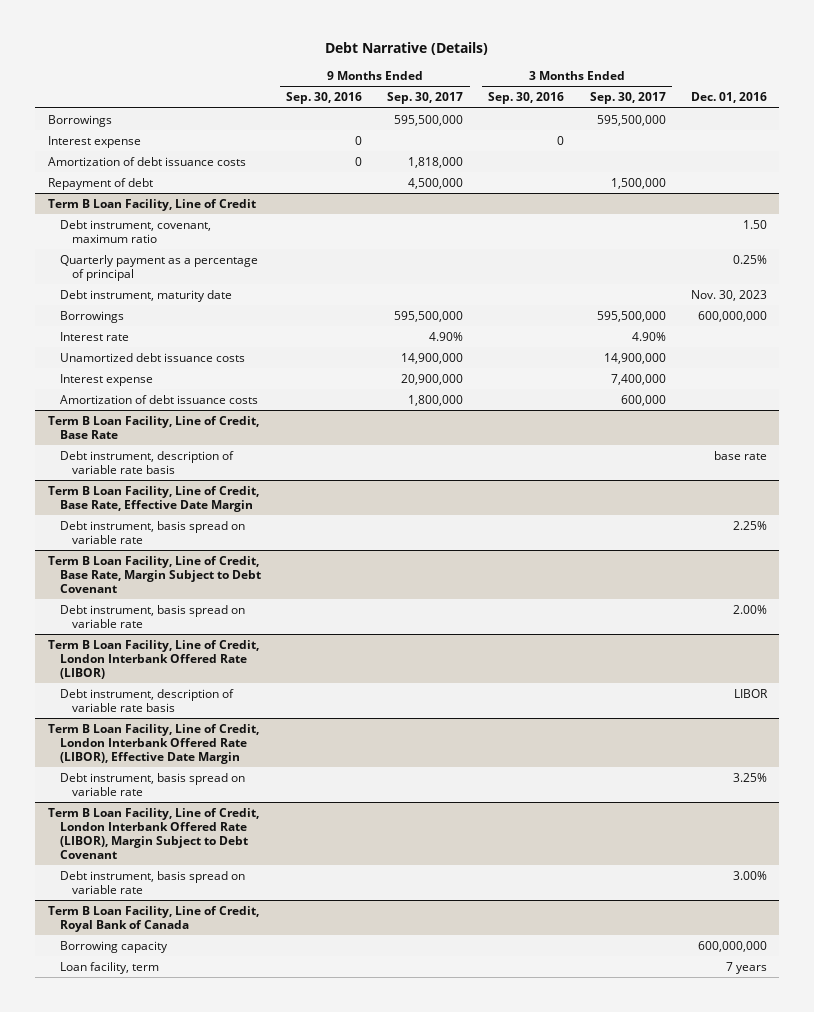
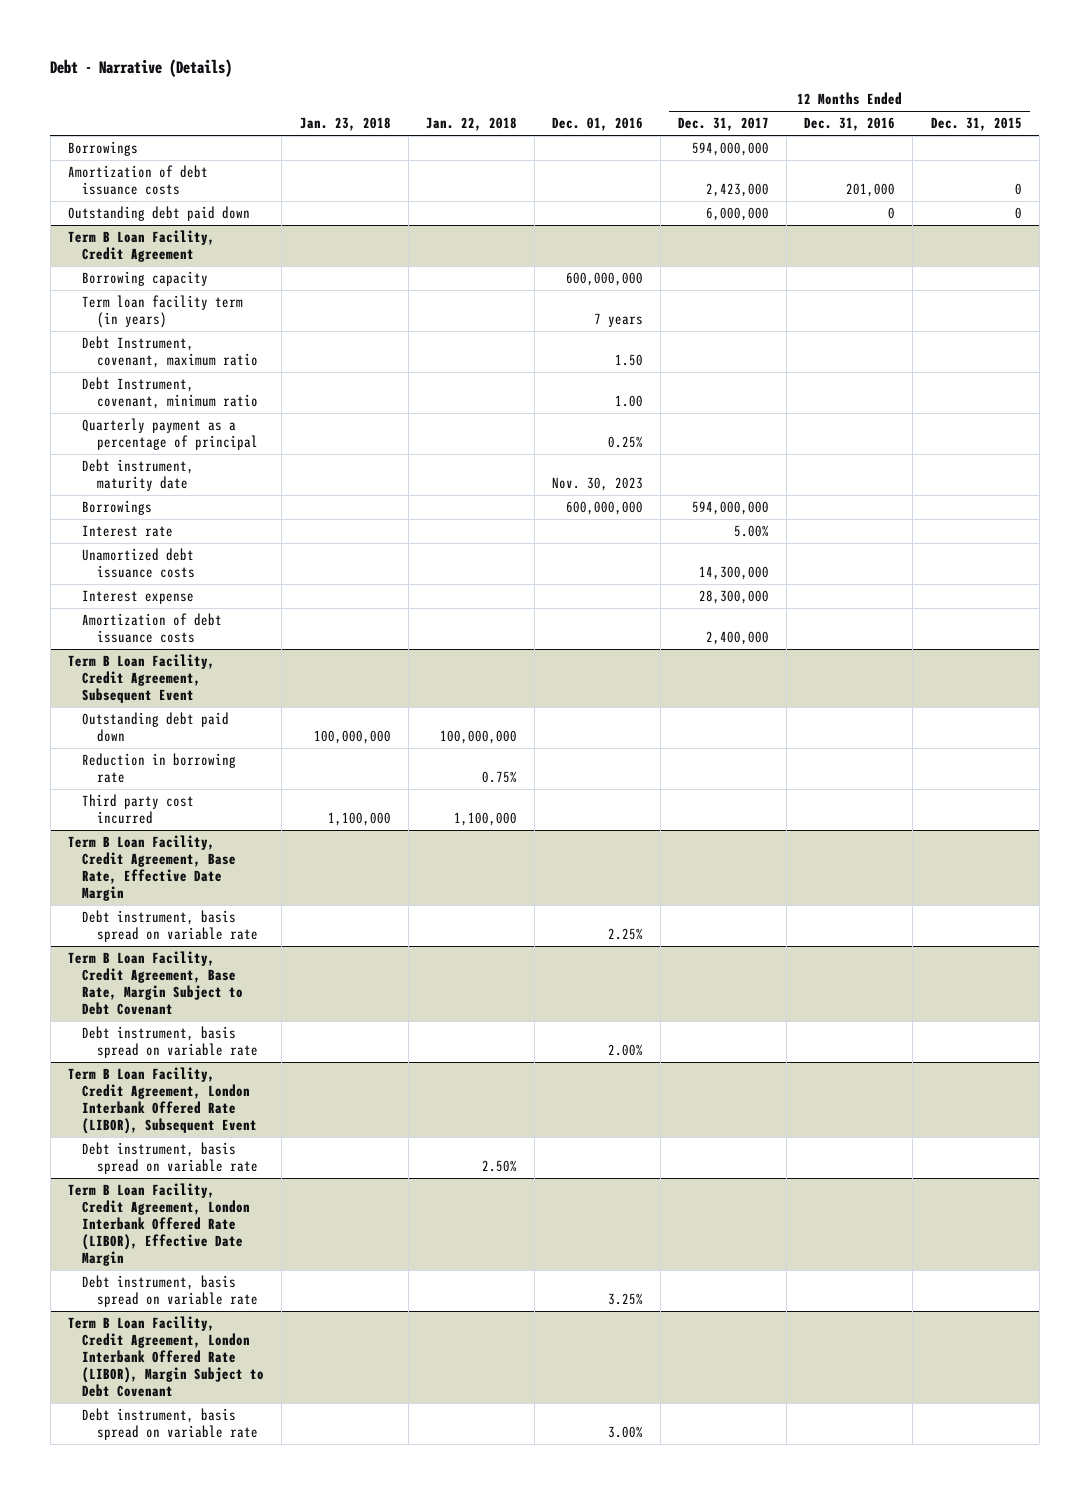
- Debt Narrative (Details)
+ Debt - Narrative (Details)
- | 9 Months Ended Sep. 30, 2016 | 9 Months Ended Sep. 30, 2017 | 3 Months Ended Sep. 30, 2016 | 3 Months Ended Sep. 30, 2017 | Dec. 01, 2016
+ | Jan. 23, 2018 | Jan. 22, 2018 | Dec. 01, 2016 | 12 Months Ended Dec. 31, 2017 | 12 Months Ended Dec. 31, 2016 | 12 Months Ended Dec. 31, 2015
- Interest expense | 0 | | 0 | |
- Repayment of debt | | 4,500,000 | | 1,500,000 |
- Term B Loan Facility, Line of Credit
- Debt instrument, covenant, maximum ratio | | | | | 1.50
+ Outstanding debt paid down | | | | 6,000,000 | 0 | 0
+ Term B Loan Facility, Credit Agreement
+ Borrowing capacity | | | 600,000,000 | | |
+ Term loan facility term (in years) | | | 7 years | | |
+ Debt Instrument, covenant, maximum ratio | | | 1.50 | | |
+ Debt Instrument, covenant, minimum ratio | | | 1.00 | | |
- Term B Loan Facility, Line of Credit, Base Rate
- Debt instrument, description of variable rate basis | | | | | base rate
- Term B Loan Facility, Line of Credit, Base Rate, Effective Date Margin
+ Term B Loan Facility, Credit Agreement, Subsequent Event
+ Outstanding debt paid down | 100,000,000 | 100,000,000 | | | |
+ Reduction in borrowing rate | | 0.75% | | | |
+ Third party cost incurred | 1,100,000 | 1,100,000 | | | |
+ Term B Loan Facility, Credit Agreement, Base Rate, Effective Date Margin
- Term B Loan Facility, Line of Credit, Base Rate, Margin Subject to Debt Covenant
+ Term B Loan Facility, Credit Agreement, Base Rate, Margin Subject to Debt Covenant
- Term B Loan Facility, Line of Credit, London Interbank Offered Rate (LIBOR)
- Debt instrument, description of variable rate basis | | | | | LIBOR
- Term B Loan Facility, Line of Credit, London Interbank Offered Rate (LIBOR), Effective Date Margin
+ Term B Loan Facility, Credit Agreement, London Interbank Offered Rate (LIBOR), Subsequent Event
+ Debt instrument, basis spread on variable rate | | 2.50% | | | |
+ Term B Loan Facility, Credit Agreement, London Interbank Offered Rate (LIBOR), Effective Date Margin
- Term B Loan Facility, Line of Credit, London Interbank Offered Rate (LIBOR), Margin Subject to Debt Covenant
+ Term B Loan Facility, Credit Agreement, London Interbank Offered Rate (LIBOR), Margin Subject to Debt Covenant
- Term B Loan Facility, Line of Credit, Royal Bank of Canada
- Borrowing capacity | | | | | 600,000,000
- Loan facility, term | | | | | 7 years

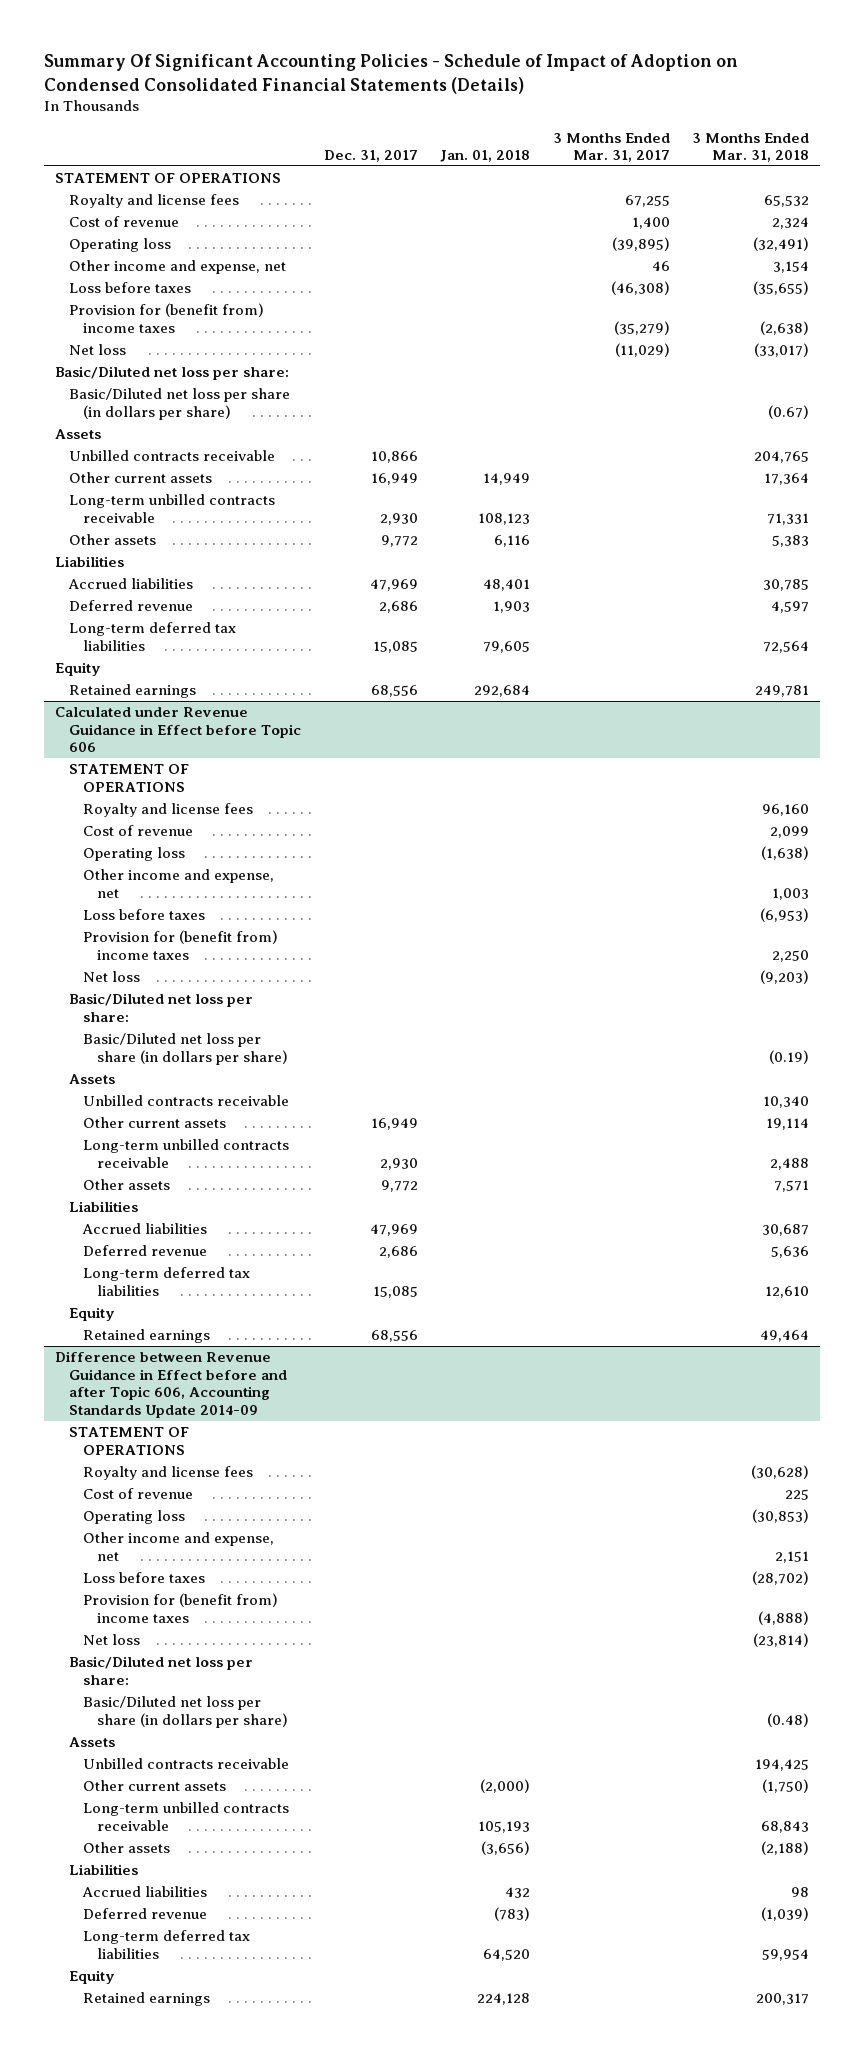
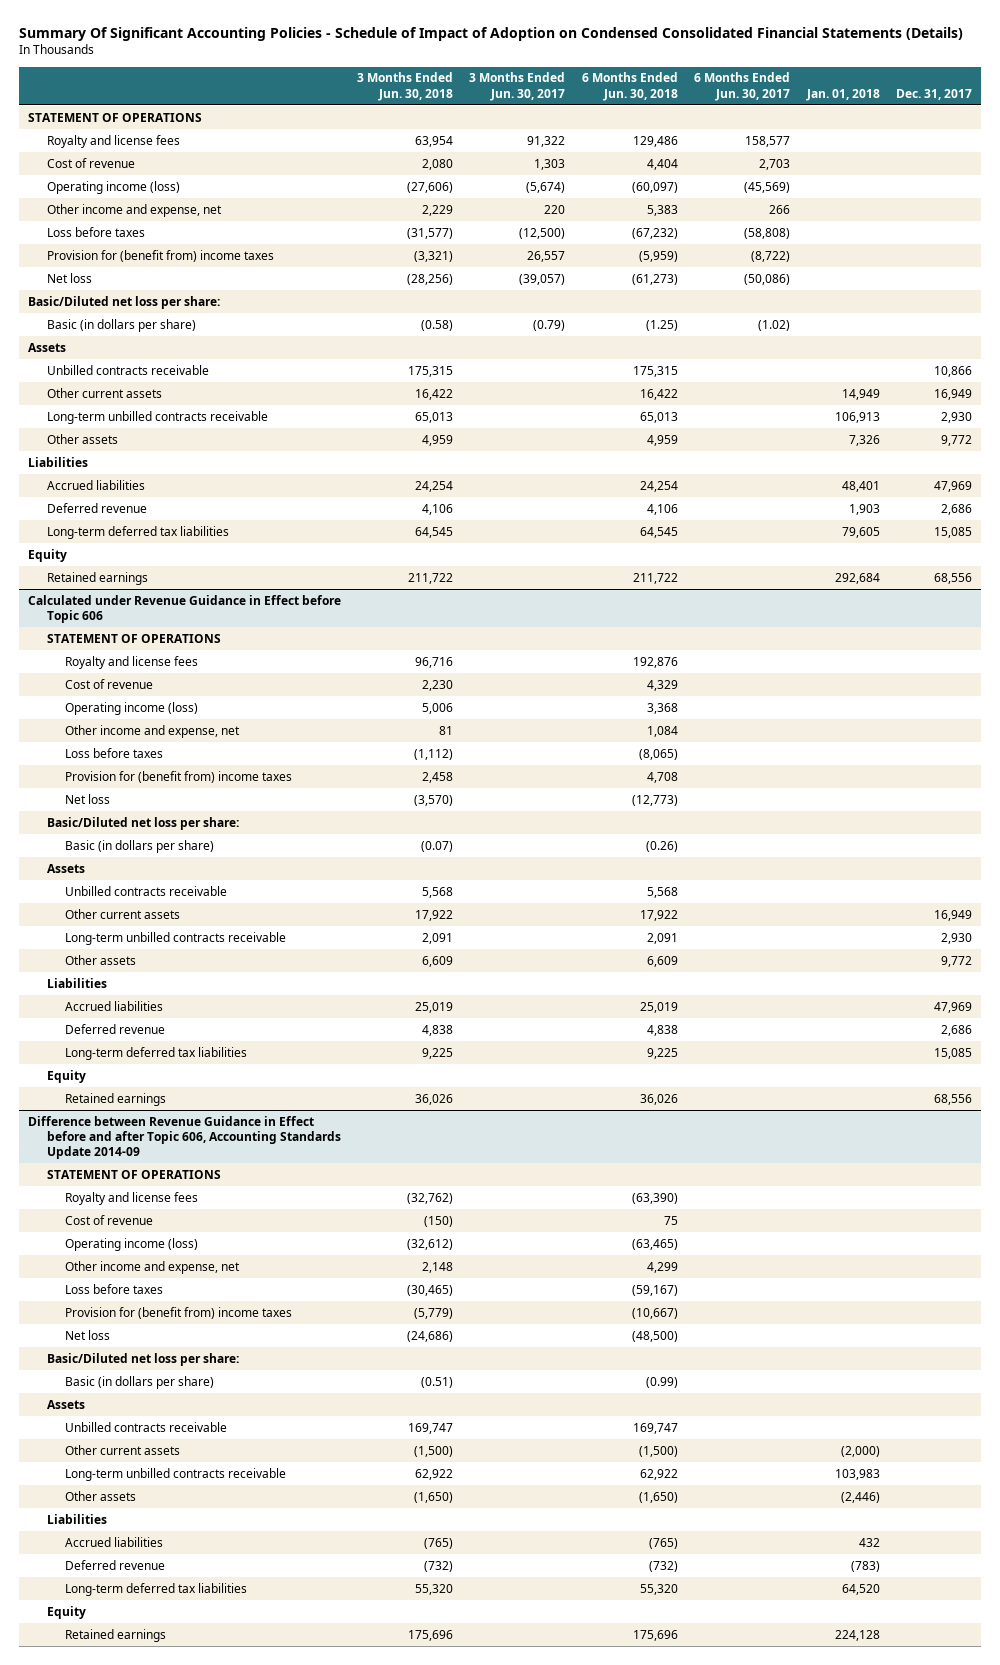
- | Dec. 31, 2017 | Jan. 01, 2018 | 3 Months Ended Mar. 31, 2017 | 3 Months Ended Mar. 31, 2018
+ | 3 Months Ended Jun. 30, 2018 | 3 Months Ended Jun. 30, 2017 | 6 Months Ended Jun. 30, 2018 | 6 Months Ended Jun. 30, 2017 | Jan. 01, 2018 | Dec. 31, 2017
- Operating loss | | | (39,895) | (32,491)
+ Operating income (loss) | (27,606) | (5,674) | (60,097) | (45,569) | |
- Basic/Diluted net loss per share (in dollars per share) | | | | (0.67)
+ Basic (in dollars per share) | (0.58) | (0.79) | (1.25) | (1.02) | |
- Long-term unbilled contracts receivable | 2,930 | 108,123 | | 71,331
- Other assets | 9,772 | 6,116 | | 5,383
+ Long-term unbilled contracts receivable | 65,013 | | 65,013 | | 106,913 | 2,930
+ Other assets | 4,959 | | 4,959 | | 7,326 | 9,772
@ Calculated under Revenue Guidance in Effect before Topic 606
- Operating loss | | | | (1,638)
+ Operating income (loss) | 5,006 | | 3,368 | | |
- Basic/Diluted net loss per share (in dollars per share) | | | | (0.19)
+ Basic (in dollars per share) | (0.07) | | (0.26) | | |
@ Difference between Revenue Guidance in Effect before and after Topic 606, Accounting Standards Update 2014-09
- Operating loss | | | | (30,853)
+ Operating income (loss) | (32,612) | | (63,465) | | |
- Basic/Diluted net loss per share (in dollars per share) | | | | (0.48)
+ Basic (in dollars per share) | (0.51) | | (0.99) | | |
- Long-term unbilled contracts receivable | | 105,193 | | 68,843
- Other assets | | (3,656) | | (2,188)
+ Long-term unbilled contracts receivable | 62,922 | | 62,922 | | 103,983 |
+ Other assets | (1,650) | | (1,650) | | (2,446) |

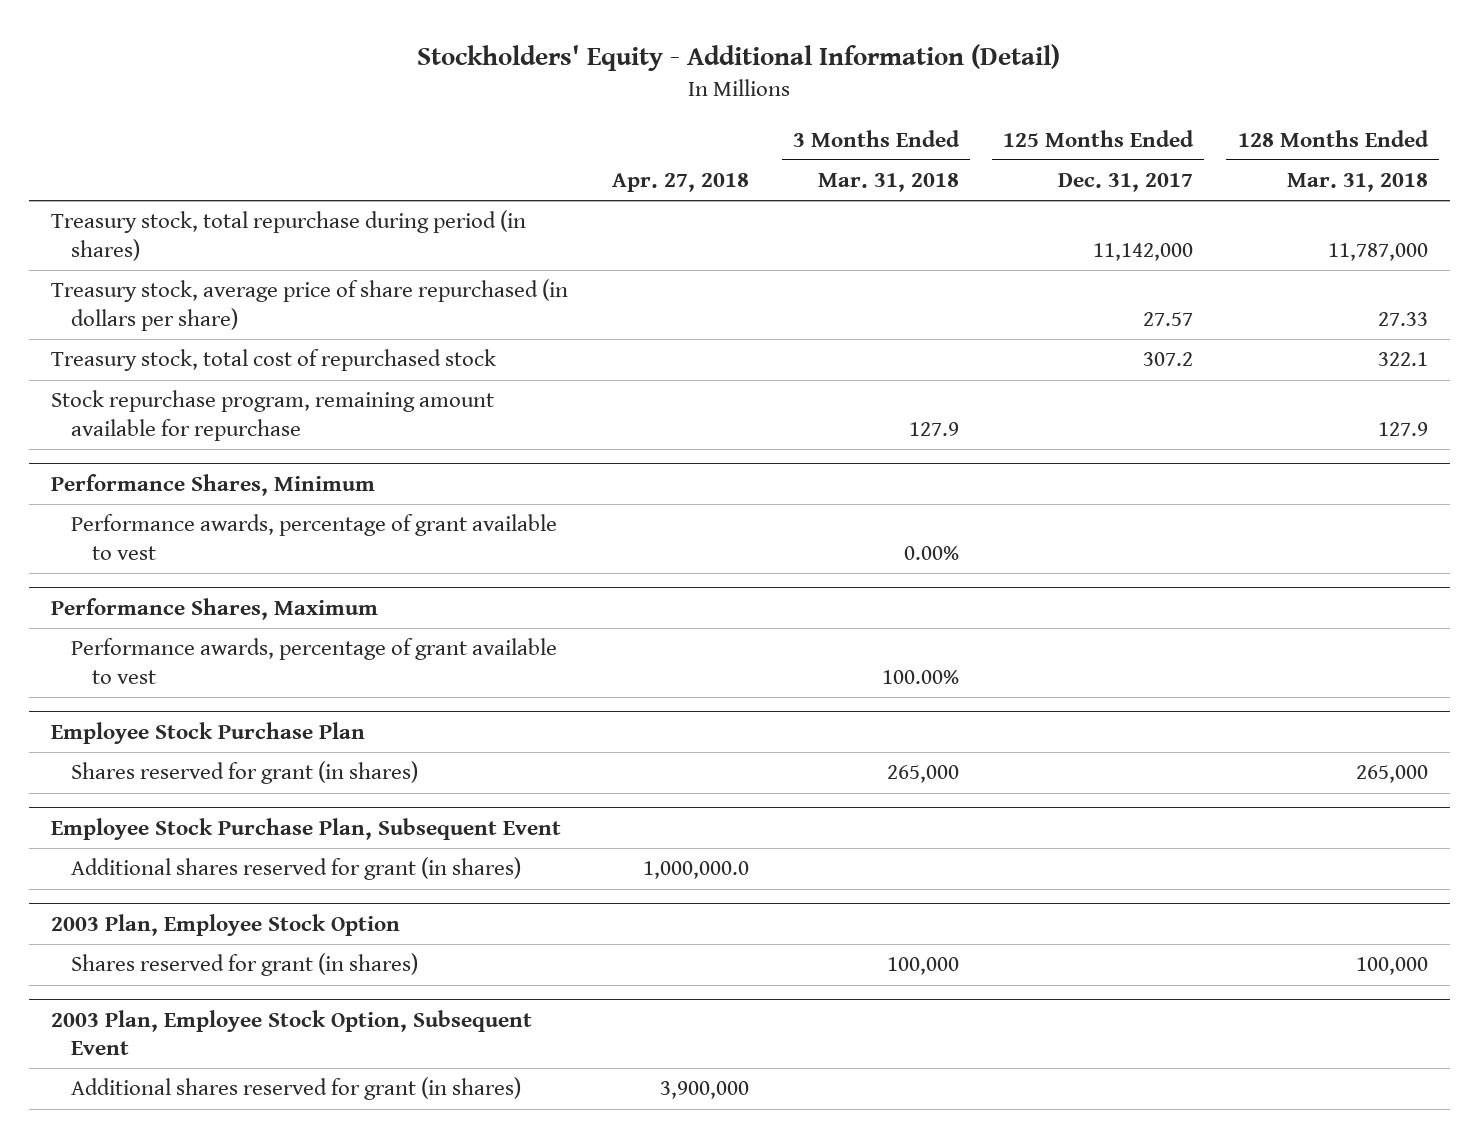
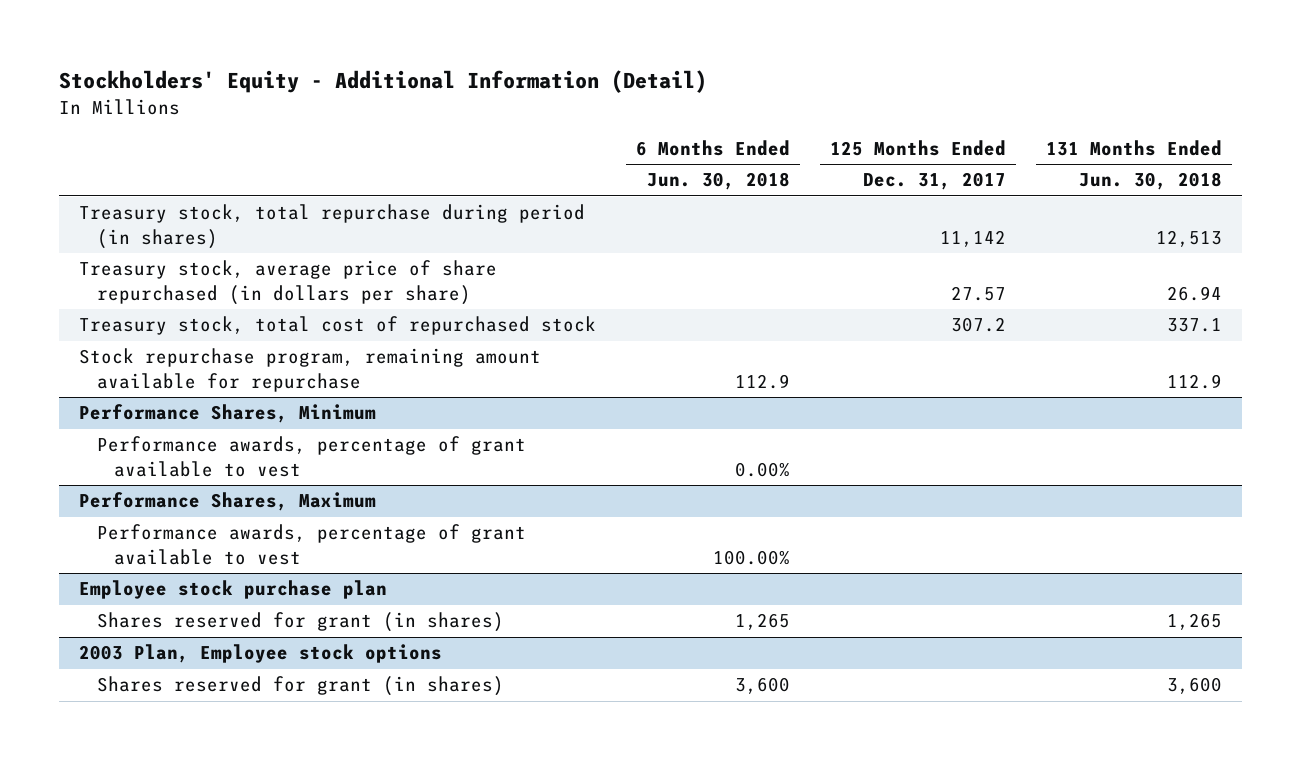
- | Apr. 27, 2018 | 3 Months Ended Mar. 31, 2018 | 125 Months Ended Dec. 31, 2017 | 128 Months Ended Mar. 31, 2018
+ | 6 Months Ended Jun. 30, 2018 | 125 Months Ended Dec. 31, 2017 | 131 Months Ended Jun. 30, 2018
- Treasury stock, total repurchase during period (in shares) | | | 11,142,000 | 11,787,000
+ Treasury stock, total repurchase during period (in shares) | | 11,142 | 12,513
- Employee Stock Purchase Plan
+ Employee stock purchase plan
- Employee Stock Purchase Plan, Subsequent Event
- Additional shares reserved for grant (in shares) | 1,000,000.0 | | |
- 2003 Plan, Employee Stock Option
+ 2003 Plan, Employee stock options
- 2003 Plan, Employee Stock Option, Subsequent Event
- Additional shares reserved for grant (in shares) | 3,900,000 | | |

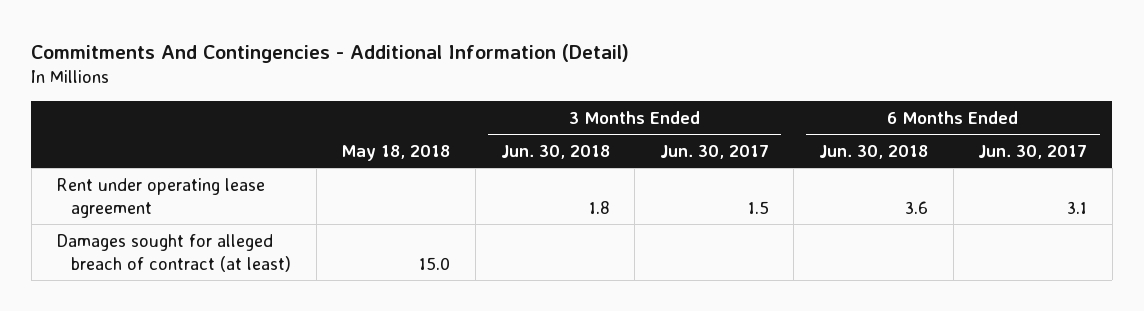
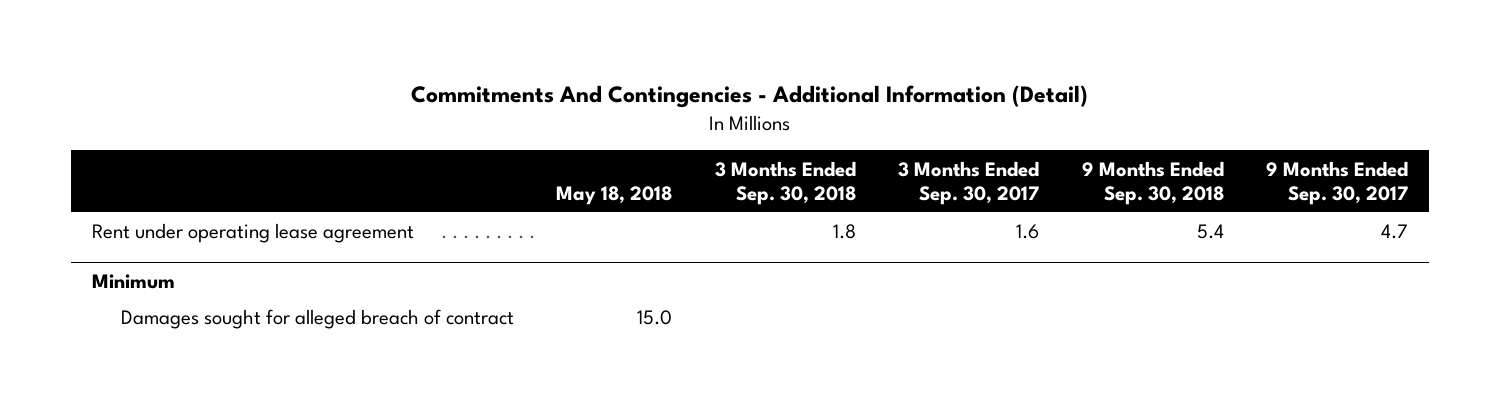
- | May 18, 2018 | 3 Months Ended Jun. 30, 2018 | 3 Months Ended Jun. 30, 2017 | 6 Months Ended Jun. 30, 2018 | 6 Months Ended Jun. 30, 2017
+ | May 18, 2018 | 3 Months Ended Sep. 30, 2018 | 3 Months Ended Sep. 30, 2017 | 9 Months Ended Sep. 30, 2018 | 9 Months Ended Sep. 30, 2017
- Damages sought for alleged breach of contract (at least) | 15.0 | | | |
+ Minimum
+ Damages sought for alleged breach of contract | 15.0 | | | |

